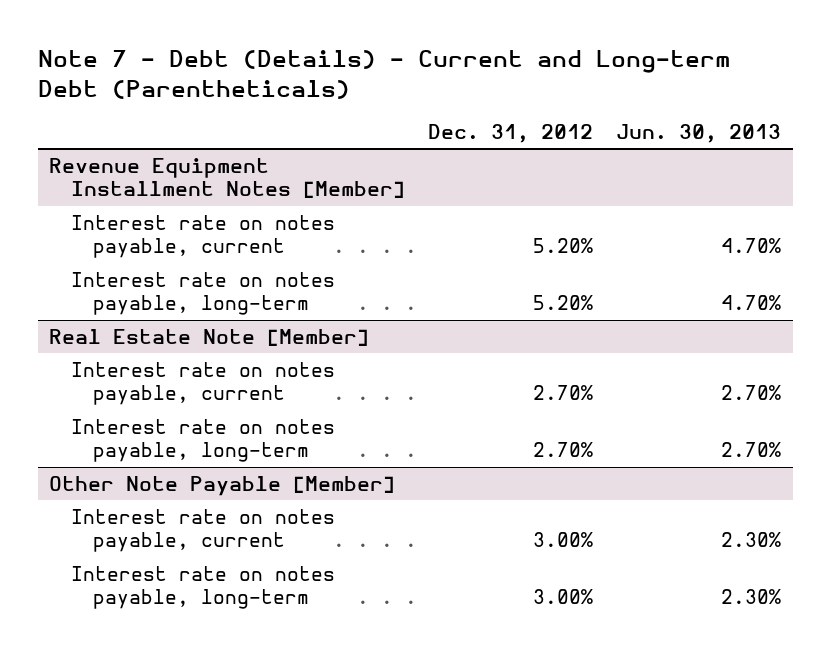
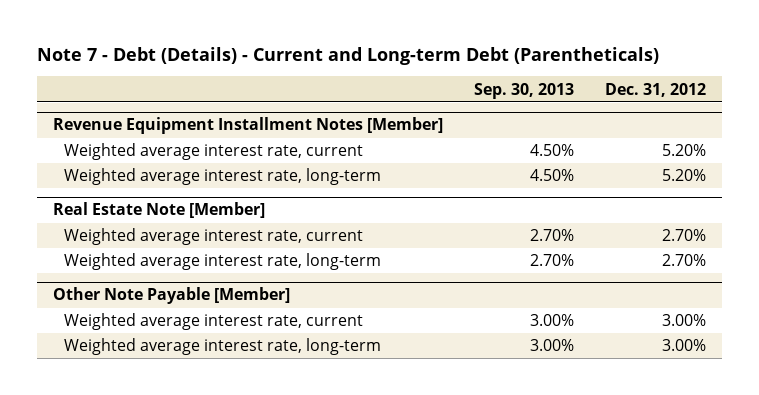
- | Dec. 31, 2012 | Jun. 30, 2013
+ | Sep. 30, 2013 | Dec. 31, 2012
@ Revenue Equipment Installment Notes [Member]
- Interest rate on notes payable, current | 5.20% | 4.70%
- Interest rate on notes payable, long-term | 5.20% | 4.70%
+ Weighted average interest rate, current | 4.50% | 5.20%
+ Weighted average interest rate, long-term | 4.50% | 5.20%
@ Real Estate Note [Member]
- Interest rate on notes payable, current | 2.70% | 2.70%
- Interest rate on notes payable, long-term | 2.70% | 2.70%
+ Weighted average interest rate, current | 2.70% | 2.70%
+ Weighted average interest rate, long-term | 2.70% | 2.70%
@ Other Note Payable [Member]
- Interest rate on notes payable, current | 3.00% | 2.30%
- Interest rate on notes payable, long-term | 3.00% | 2.30%
+ Weighted average interest rate, current | 3.00% | 3.00%
+ Weighted average interest rate, long-term | 3.00% | 3.00%

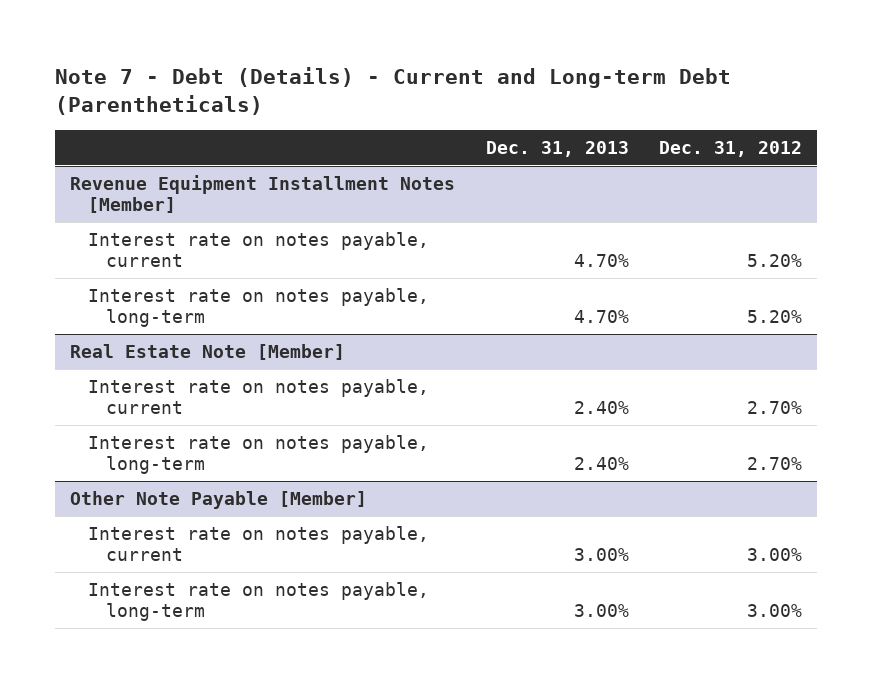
- | Sep. 30, 2013 | Dec. 31, 2012
+ | Dec. 31, 2013 | Dec. 31, 2012
@ Revenue Equipment Installment Notes [Member]
- Weighted average interest rate, current | 4.50% | 5.20%
- Weighted average interest rate, long-term | 4.50% | 5.20%
+ Interest rate on notes payable, current | 4.70% | 5.20%
+ Interest rate on notes payable, long-term | 4.70% | 5.20%
@ Real Estate Note [Member]
- Weighted average interest rate, current | 2.70% | 2.70%
- Weighted average interest rate, long-term | 2.70% | 2.70%
+ Interest rate on notes payable, current | 2.40% | 2.70%
+ Interest rate on notes payable, long-term | 2.40% | 2.70%
@ Other Note Payable [Member]
- Weighted average interest rate, current | 3.00% | 3.00%
- Weighted average interest rate, long-term | 3.00% | 3.00%
+ Interest rate on notes payable, current | 3.00% | 3.00%
+ Interest rate on notes payable, long-term | 3.00% | 3.00%

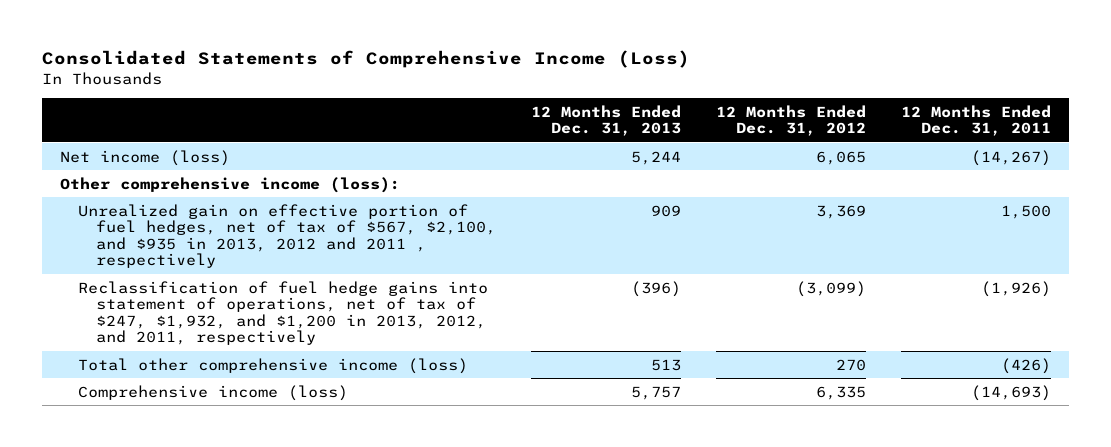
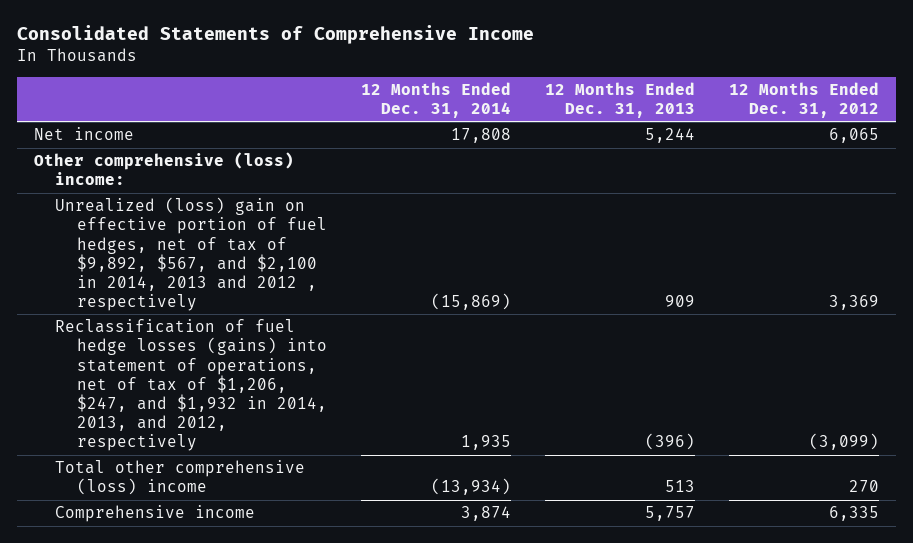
- Consolidated Statements of Comprehensive Income (Loss)
+ Consolidated Statements of Comprehensive Income
- | 12 Months Ended Dec. 31, 2013 | 12 Months Ended Dec. 31, 2012 | 12 Months Ended Dec. 31, 2011
+ | 12 Months Ended Dec. 31, 2014 | 12 Months Ended Dec. 31, 2013 | 12 Months Ended Dec. 31, 2012
- Net income (loss) | 5,244 | 6,065 | (14,267)
- Other comprehensive income (loss):
- Unrealized gain on effective portion of fuel hedges, net of tax of $567, $2,100, and $935 in 2013, 2012 and 2011 , respectively | 909 | 3,369 | 1,500
- Reclassification of fuel hedge gains into statement of operations, net of tax of $247, $1,932, and $1,200 in 2013, 2012, and 2011, respectively | (396) | (3,099) | (1,926)
- Total other comprehensive income (loss) | 513 | 270 | (426)
- Comprehensive income (loss) | 5,757 | 6,335 | (14,693)
+ Net income | 17,808 | 5,244 | 6,065
+ Other comprehensive (loss) income:
+ Unrealized (loss) gain on effective portion of fuel hedges, net of tax of $9,892, $567, and $2,100 in 2014, 2013 and 2012 , respectively | (15,869) | 909 | 3,369
+ Reclassification of fuel hedge losses (gains) into statement of operations, net of tax of $1,206, $247, and $1,932 in 2014, 2013, and 2012, respectively | 1,935 | (396) | (3,099)
+ Total other comprehensive (loss) income | (13,934) | 513 | 270
+ Comprehensive income | 3,874 | 5,757 | 6,335

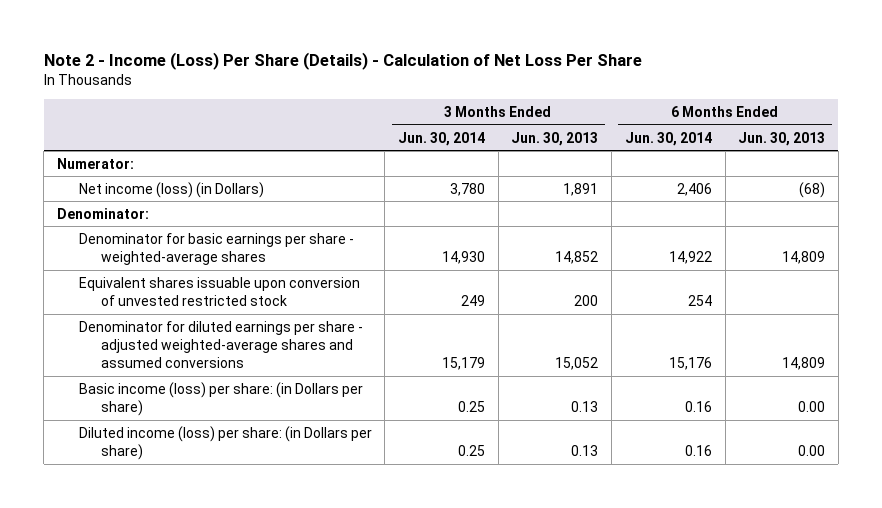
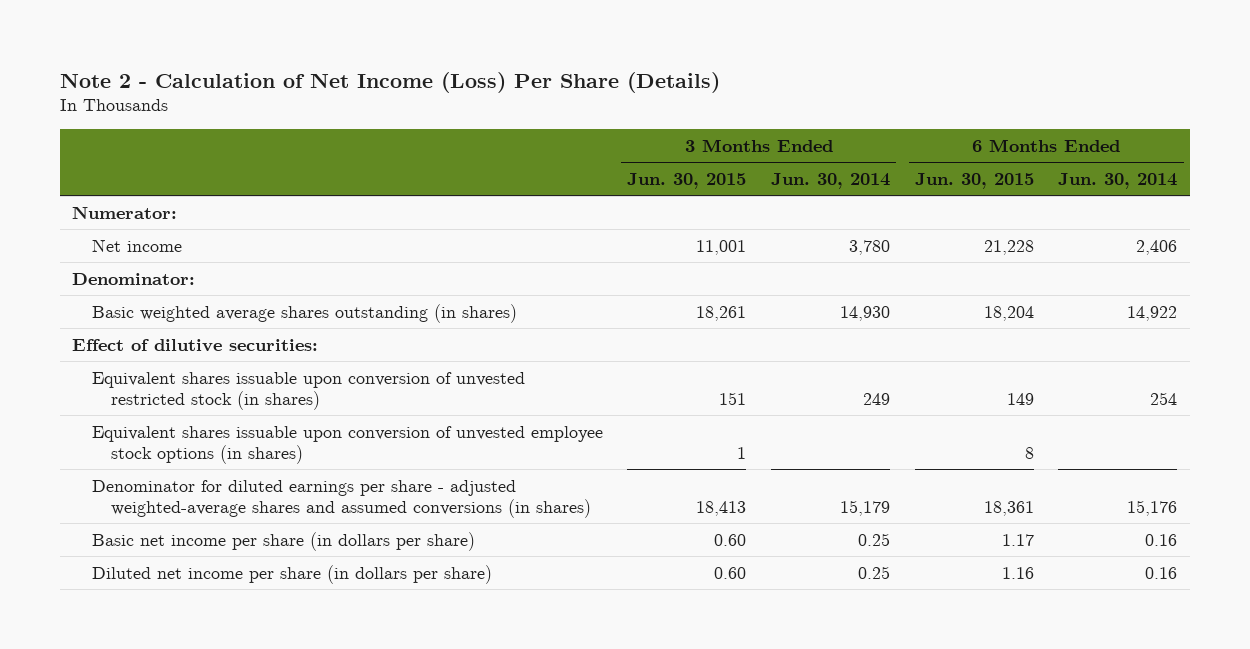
- Note 2 - Income (Loss) Per Share (Details) - Calculation of Net Loss Per Share
+ Note 2 - Calculation of Net Income (Loss) Per Share (Details)
- | 3 Months Ended Jun. 30, 2014 | 3 Months Ended Jun. 30, 2013 | 6 Months Ended Jun. 30, 2014 | 6 Months Ended Jun. 30, 2013
+ | 3 Months Ended Jun. 30, 2015 | 3 Months Ended Jun. 30, 2014 | 6 Months Ended Jun. 30, 2015 | 6 Months Ended Jun. 30, 2014
- Net income (loss) (in Dollars) | 3,780 | 1,891 | 2,406 | (68)
+ Net income | 11,001 | 3,780 | 21,228 | 2,406
- Denominator for basic earnings per share - weighted-average shares | 14,930 | 14,852 | 14,922 | 14,809
- Equivalent shares issuable upon conversion of unvested restricted stock | 249 | 200 | 254 |
- Denominator for diluted earnings per share - adjusted weighted-average shares and assumed conversions | 15,179 | 15,052 | 15,176 | 14,809
- Basic income (loss) per share: (in Dollars per share) | 0.25 | 0.13 | 0.16 | 0.00
- Diluted income (loss) per share: (in Dollars per share) | 0.25 | 0.13 | 0.16 | 0.00
+ Basic weighted average shares outstanding (in shares) | 18,261 | 14,930 | 18,204 | 14,922
+ Effect of dilutive securities:
+ Equivalent shares issuable upon conversion of unvested restricted stock (in shares) | 151 | 249 | 149 | 254
+ Equivalent shares issuable upon conversion of unvested employee stock options (in shares) | 1 | | 8 |
+ Denominator for diluted earnings per share - adjusted weighted-average shares and assumed conversions (in shares) | 18,413 | 15,179 | 18,361 | 15,176
+ Basic net income per share (in dollars per share) | 0.60 | 0.25 | 1.17 | 0.16
+ Diluted net income per share (in dollars per share) | 0.60 | 0.25 | 1.16 | 0.16

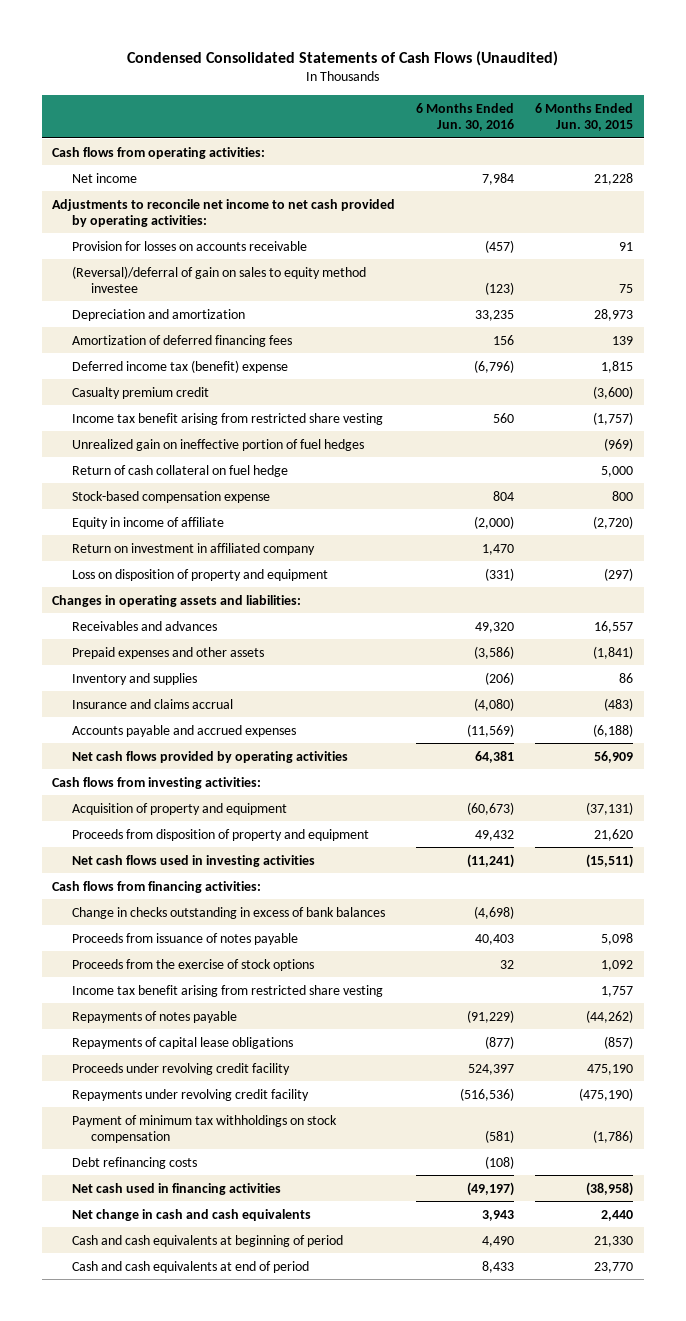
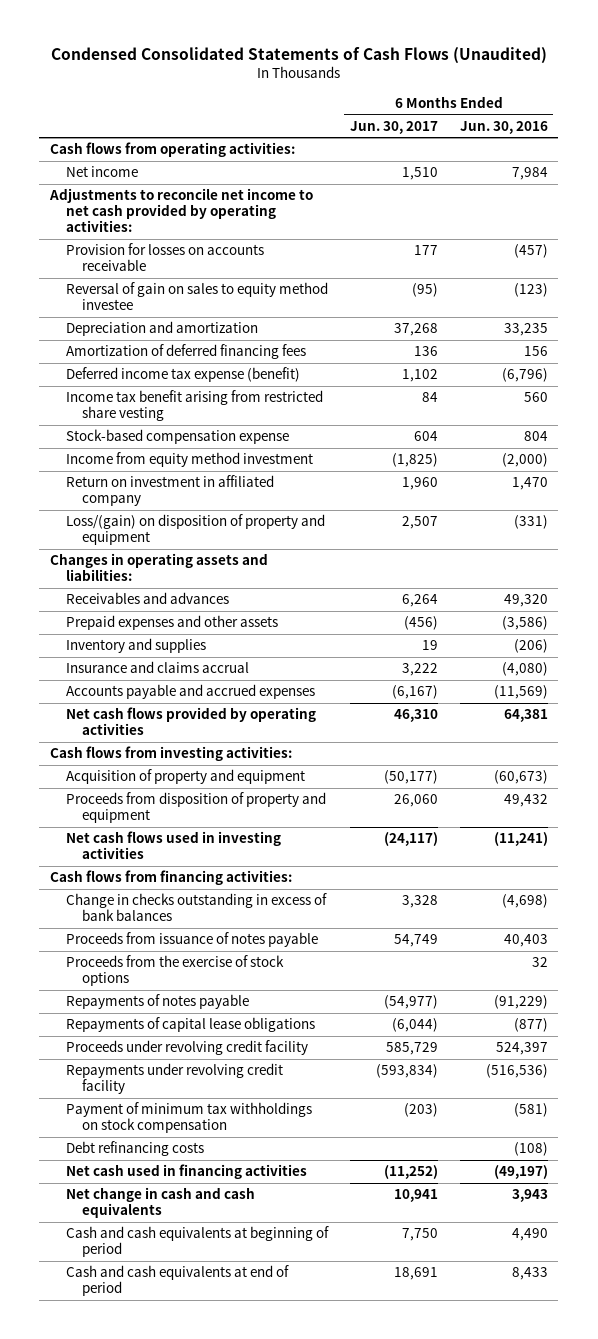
- | 6 Months Ended Jun. 30, 2016 | 6 Months Ended Jun. 30, 2015
+ | 6 Months Ended Jun. 30, 2017 | 6 Months Ended Jun. 30, 2016
- (Reversal)/deferral of gain on sales to equity method investee | (123) | 75
+ Reversal of gain on sales to equity method investee | (95) | (123)
- Deferred income tax (benefit) expense | (6,796) | 1,815
- Casualty premium credit | | (3,600)
+ Deferred income tax expense (benefit) | 1,102 | (6,796)
- Unrealized gain on ineffective portion of fuel hedges | | (969)
- Return of cash collateral on fuel hedge | | 5,000
- Equity in income of affiliate | (2,000) | (2,720)
+ Income from equity method investment | (1,825) | (2,000)
- Loss on disposition of property and equipment | (331) | (297)
+ Loss/(gain) on disposition of property and equipment | 2,507 | (331)
- Income tax benefit arising from restricted share vesting | | 1,757

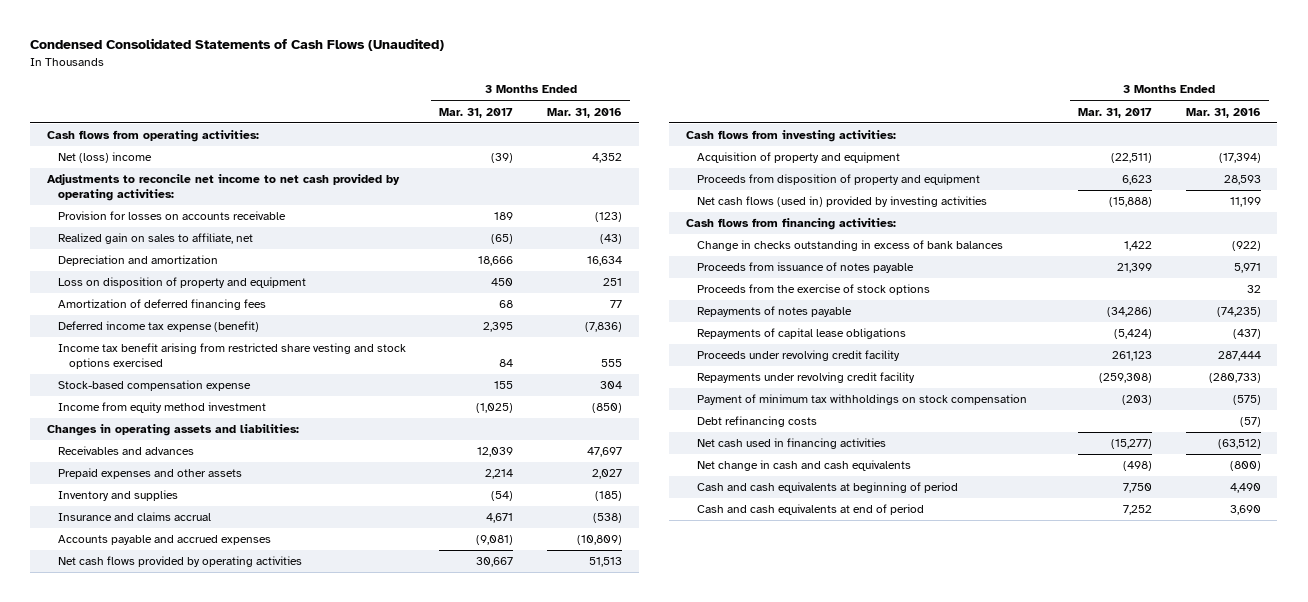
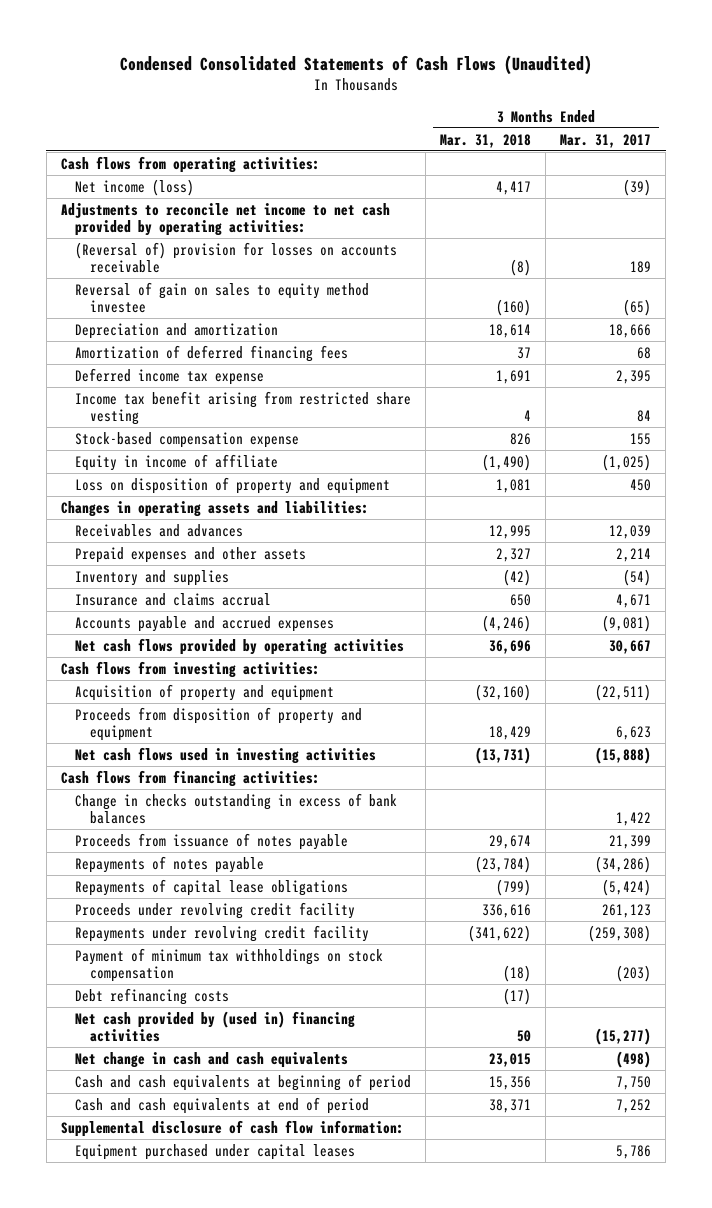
- | 3 Months Ended Mar. 31, 2017 | 3 Months Ended Mar. 31, 2016
+ | 3 Months Ended Mar. 31, 2018 | 3 Months Ended Mar. 31, 2017
- Net (loss) income | (39) | 4,352
+ Net income (loss) | 4,417 | (39)
- Provision for losses on accounts receivable | 189 | (123)
- Realized gain on sales to affiliate, net | (65) | (43)
+ (Reversal of) provision for losses on accounts receivable | (8) | 189
+ Reversal of gain on sales to equity method investee | (160) | (65)
- Deferred income tax expense (benefit) | 2,395 | (7,836)
- Income tax benefit arising from restricted share vesting and stock options exercised | 84 | 555
+ Deferred income tax expense | 1,691 | 2,395
+ Income tax benefit arising from restricted share vesting | 4 | 84
- Income from equity method investment | (1,025) | (850)
+ Equity in income of affiliate | (1,490) | (1,025)
moved down: Loss on disposition of property and equipment | 1,081 | 450
- Net cash flows (used in) provided by investing activities | (15,888) | 11,199
+ Net cash flows used in investing activities | (13,731) | (15,888)
- Proceeds from the exercise of stock options | | 32
- Net cash used in financing activities | (15,277) | (63,512)
+ Net cash provided by (used in) financing activities | 50 | (15,277)
+ Supplemental disclosure of cash flow information:
+ Equipment purchased under capital leases | | 5,786

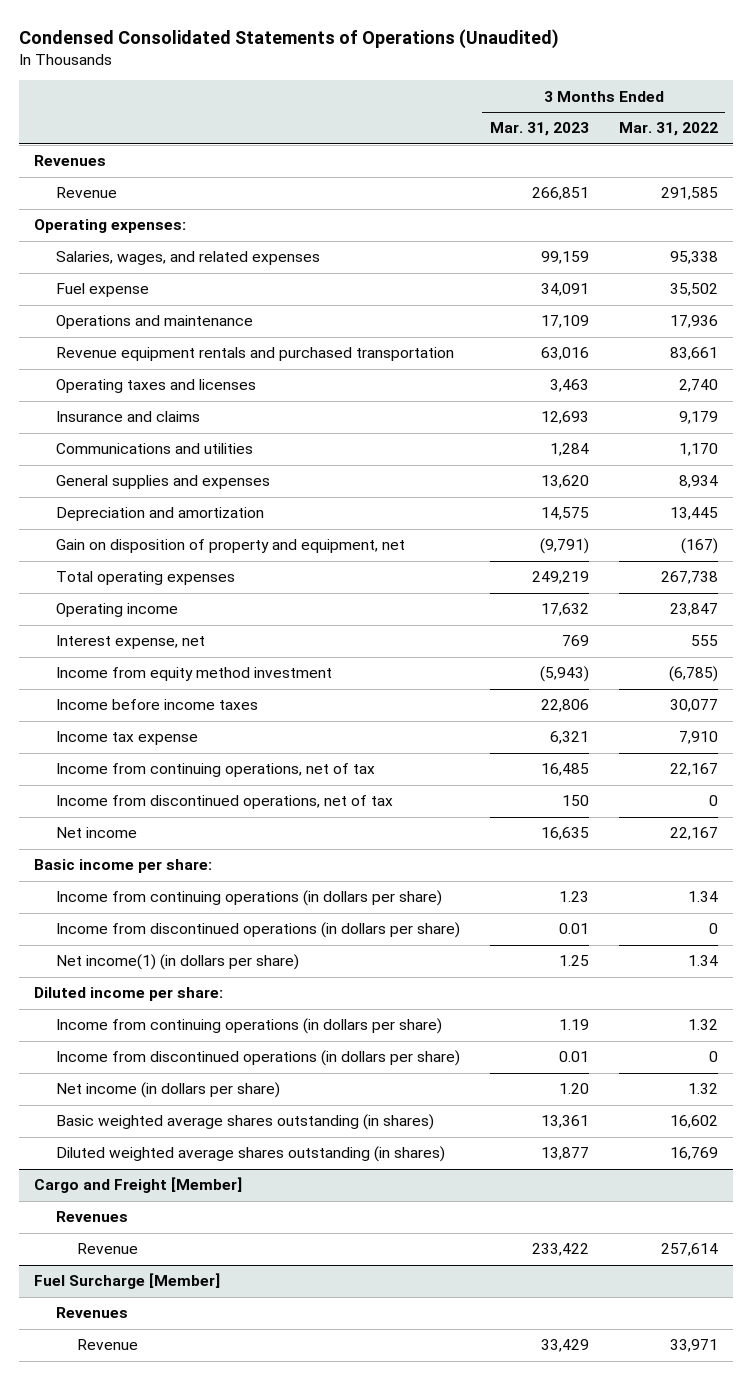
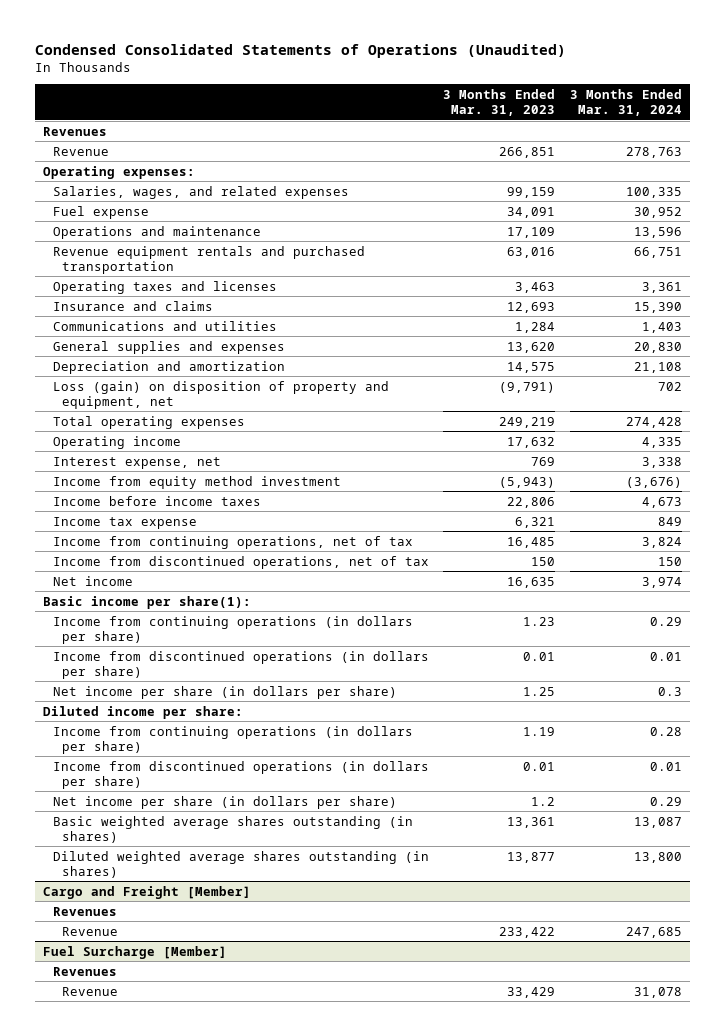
- | 3 Months Ended Mar. 31, 2023 | 3 Months Ended Mar. 31, 2022
+ | 3 Months Ended Mar. 31, 2023 | 3 Months Ended Mar. 31, 2024
- Gain on disposition of property and equipment, net | (9,791) | (167)
+ Loss (gain) on disposition of property and equipment, net | (9,791) | 702
- Basic income per share:
+ Basic income per share(1):
- Net income(1) (in dollars per share) | 1.25 | 1.34
+ Net income per share (in dollars per share) | 1.25 | 0.3
- Net income (in dollars per share) | 1.20 | 1.32
+ Net income per share (in dollars per share) | 1.2 | 0.29

